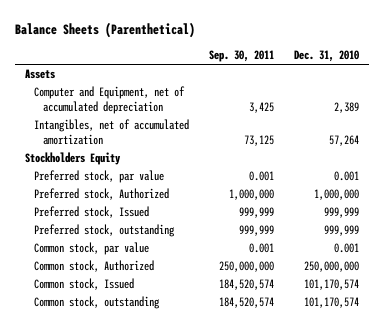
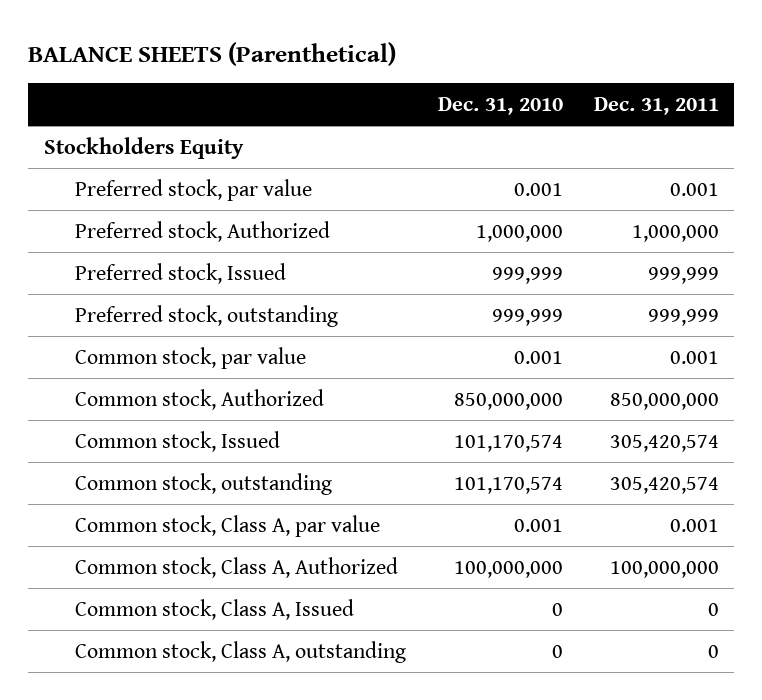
- Balance Sheets (Parenthetical)
+ BALANCE SHEETS (Parenthetical)
- | Sep. 30, 2011 | Dec. 31, 2010
+ | Dec. 31, 2010 | Dec. 31, 2011
- Assets
- Computer and Equipment, net of accumulated depreciation | 3,425 | 2,389
- Intangibles, net of accumulated amortization | 73,125 | 57,264
- Common stock, Authorized | 250,000,000 | 250,000,000
+ Common stock, Authorized | 850,000,000 | 850,000,000
+ Common stock, Class A, par value | 0.001 | 0.001
+ Common stock, Class A, Authorized | 100,000,000 | 100,000,000
+ Common stock, Class A, Issued | 0 | 0
+ Common stock, Class A, outstanding | 0 | 0

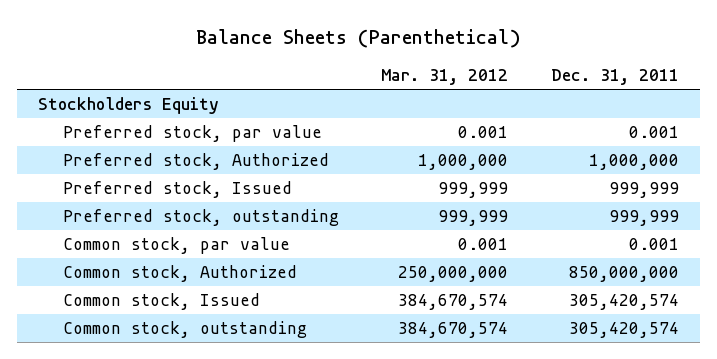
- BALANCE SHEETS (Parenthetical)
+ Balance Sheets (Parenthetical)
- | Dec. 31, 2010 | Dec. 31, 2011
+ | Mar. 31, 2012 | Dec. 31, 2011
- Common stock, Class A, par value | 0.001 | 0.001
- Common stock, Class A, Authorized | 100,000,000 | 100,000,000
- Common stock, Class A, Issued | 0 | 0
- Common stock, Class A, outstanding | 0 | 0

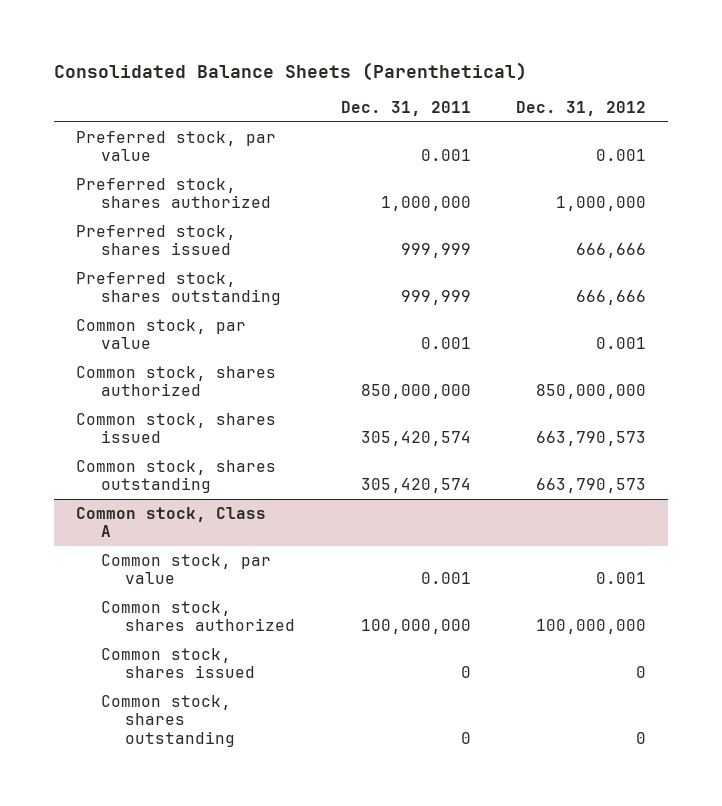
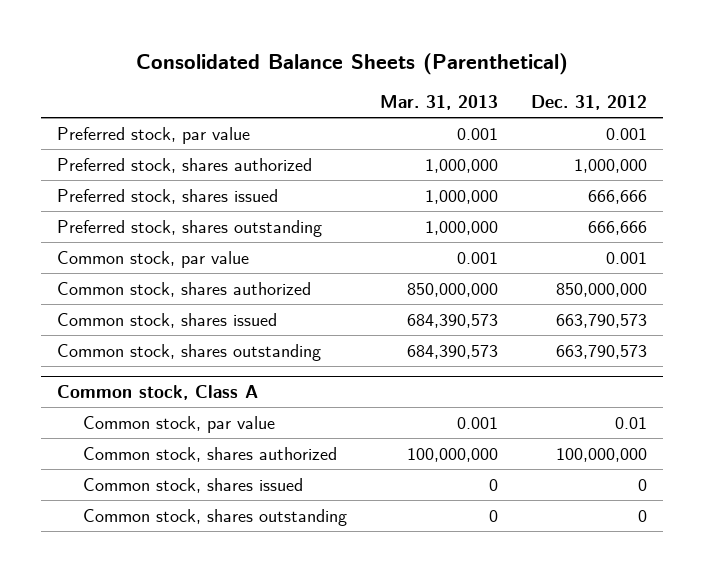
- | Dec. 31, 2011 | Dec. 31, 2012
+ | Mar. 31, 2013 | Dec. 31, 2012
@ Common stock, Class A
- Common stock, par value | 0.001 | 0.001
+ Common stock, par value | 0.001 | 0.01

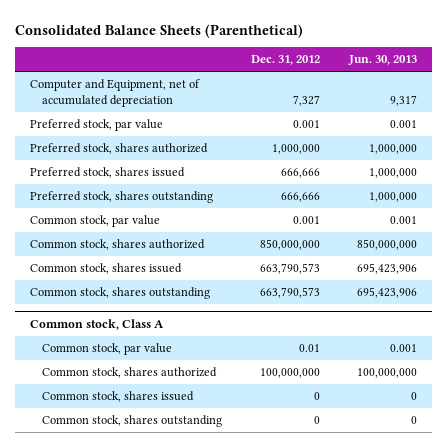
- | Mar. 31, 2013 | Dec. 31, 2012
+ | Dec. 31, 2012 | Jun. 30, 2013
+ Computer and Equipment, net of accumulated depreciation | 7,327 | 9,317

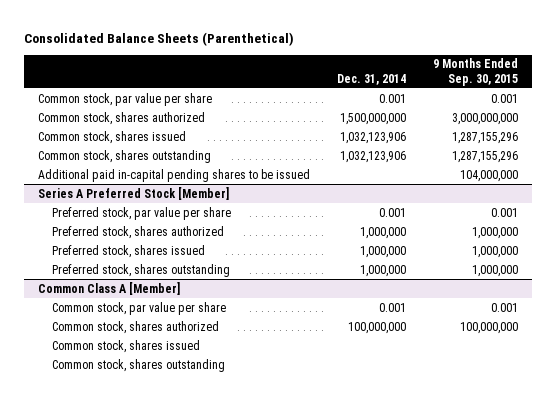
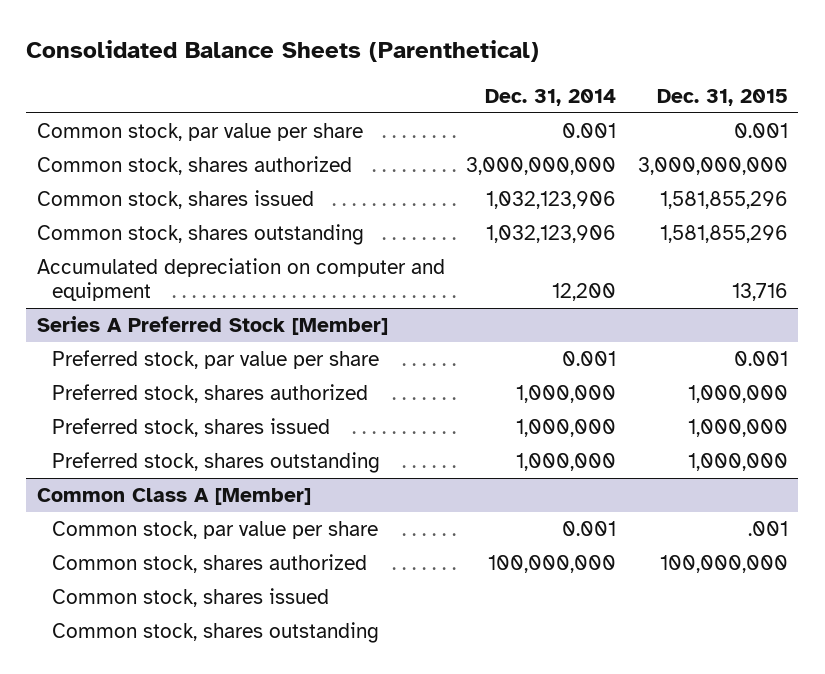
- | Dec. 31, 2014 | 9 Months Ended Sep. 30, 2015
+ | Dec. 31, 2014 | Dec. 31, 2015
- Common stock, shares authorized | 1,500,000,000 | 3,000,000,000
+ Common stock, shares authorized | 3,000,000,000 | 3,000,000,000
- Additional paid in-capital pending shares to be issued | | 104,000,000
+ Accumulated depreciation on computer and equipment | 12,200 | 13,716

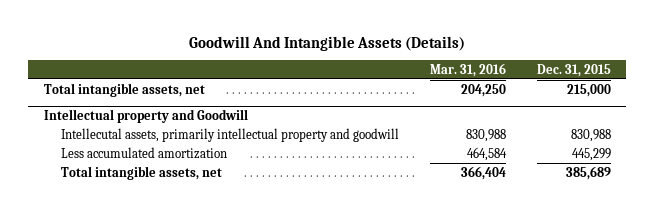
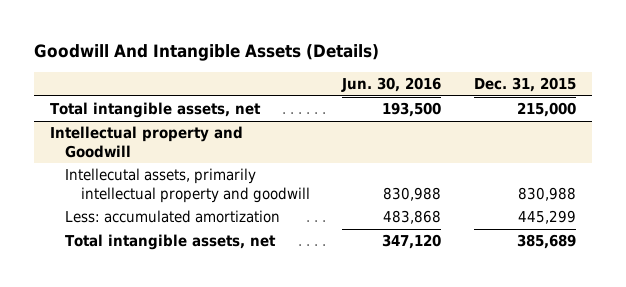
- | Mar. 31, 2016 | Dec. 31, 2015
+ | Jun. 30, 2016 | Dec. 31, 2015
@ Intellectual property and Goodwill
- Less accumulated amortization | 464,584 | 445,299
+ Less: accumulated amortization | 483,868 | 445,299

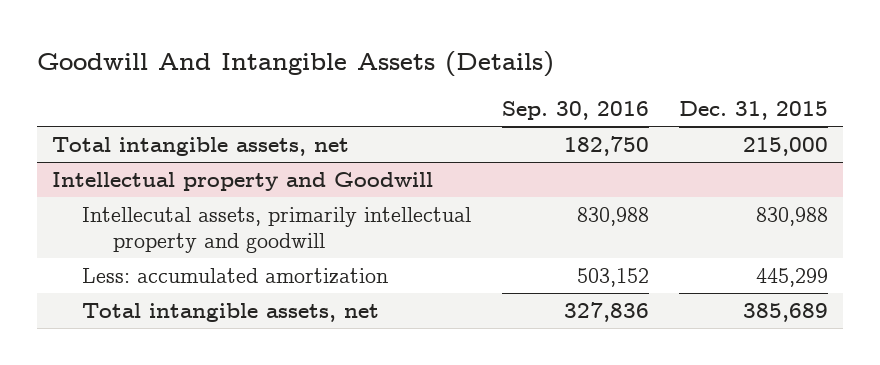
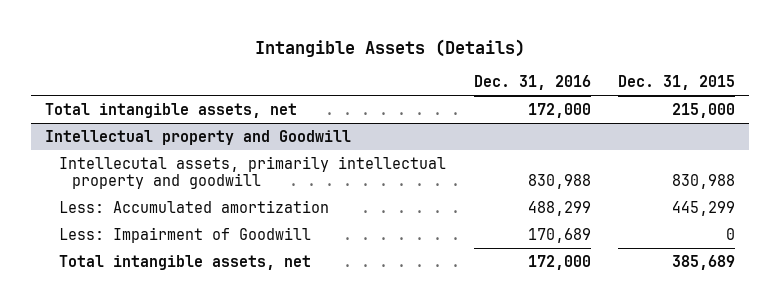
- Goodwill And Intangible Assets (Details)
+ Intangible Assets (Details)
- | Sep. 30, 2016 | Dec. 31, 2015
+ | Dec. 31, 2016 | Dec. 31, 2015
@ Intellectual property and Goodwill
- Less: accumulated amortization | 503,152 | 445,299
+ Less: Accumulated amortization | 488,299 | 445,299
+ Less: Impairment of Goodwill | 170,689 | 0

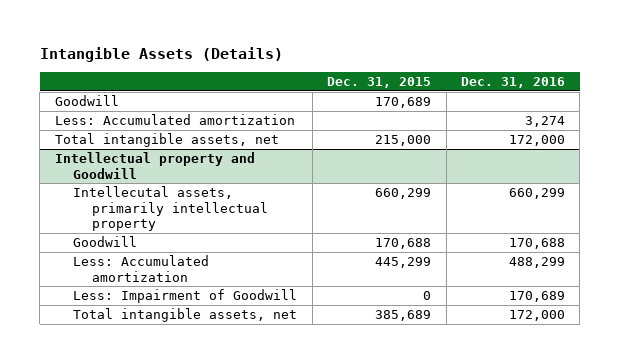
- | Dec. 31, 2016 | Dec. 31, 2015
+ | Dec. 31, 2015 | Dec. 31, 2016
+ Goodwill | 170,689 |
+ Less: Accumulated amortization | | 3,274
@ Intellectual property and Goodwill
- Intellecutal assets, primarily intellectual property and goodwill | 830,988 | 830,988
+ Intellecutal assets, primarily intellectual property | 660,299 | 660,299
+ Goodwill | 170,688 | 170,688

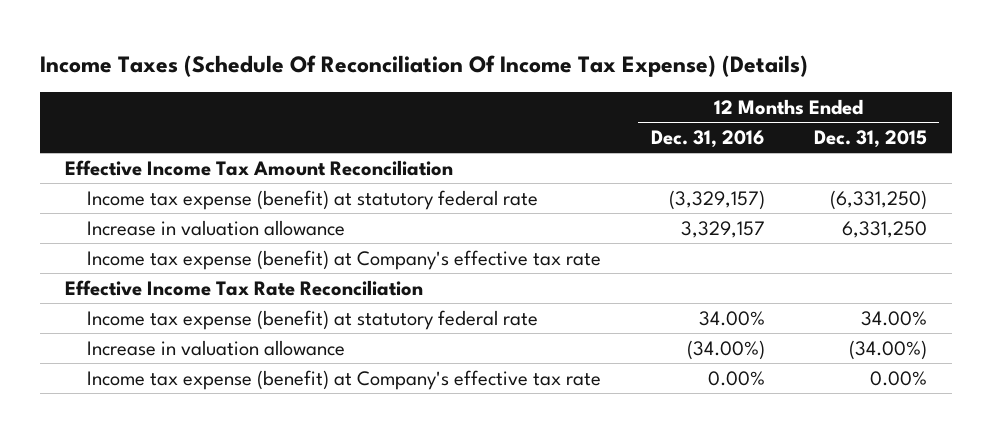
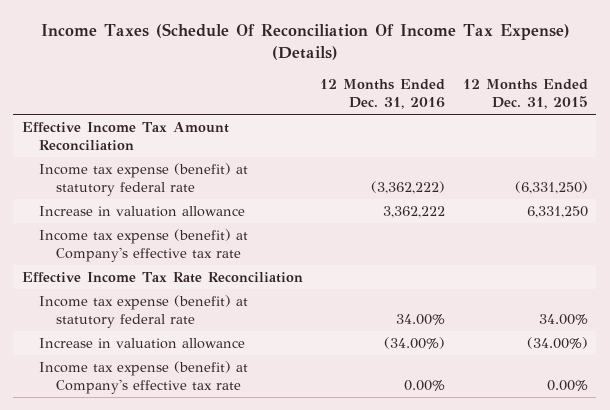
- Income tax expense (benefit) at statutory federal rate | (3,329,157) | (6,331,250)
- Increase in valuation allowance | 3,329,157 | 6,331,250
+ Income tax expense (benefit) at statutory federal rate | (3,362,222) | (6,331,250)
+ Increase in valuation allowance | 3,362,222 | 6,331,250

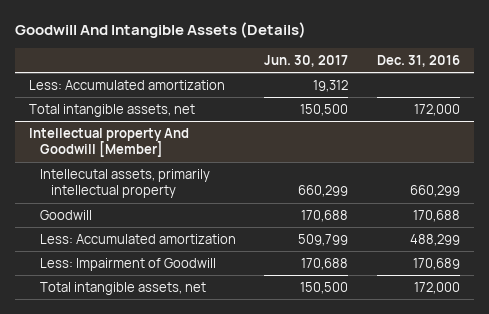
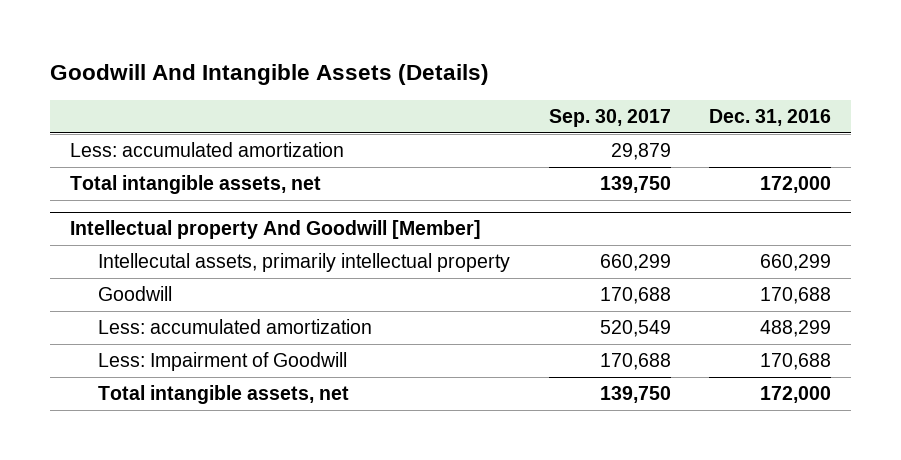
- | Jun. 30, 2017 | Dec. 31, 2016
+ | Sep. 30, 2017 | Dec. 31, 2016
- Less: Accumulated amortization | 19,312 |
+ Less: accumulated amortization | 29,879 |
@ Intellectual property And Goodwill [Member]
- Less: Accumulated amortization | 509,799 | 488,299
- Less: Impairment of Goodwill | 170,688 | 170,689
+ Less: accumulated amortization | 520,549 | 488,299
+ Less: Impairment of Goodwill | 170,688 | 170,688

